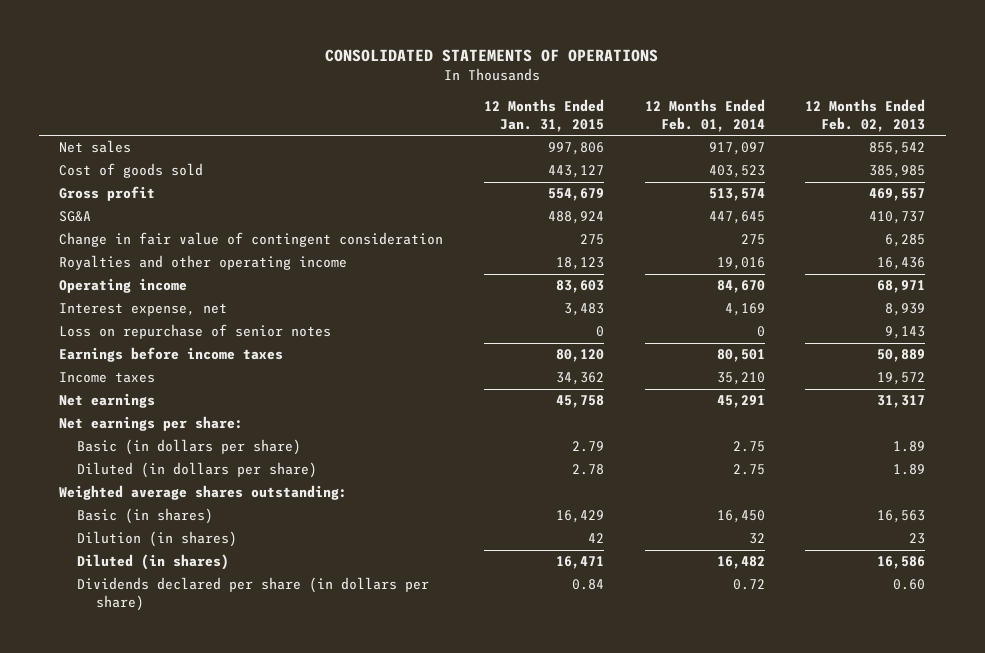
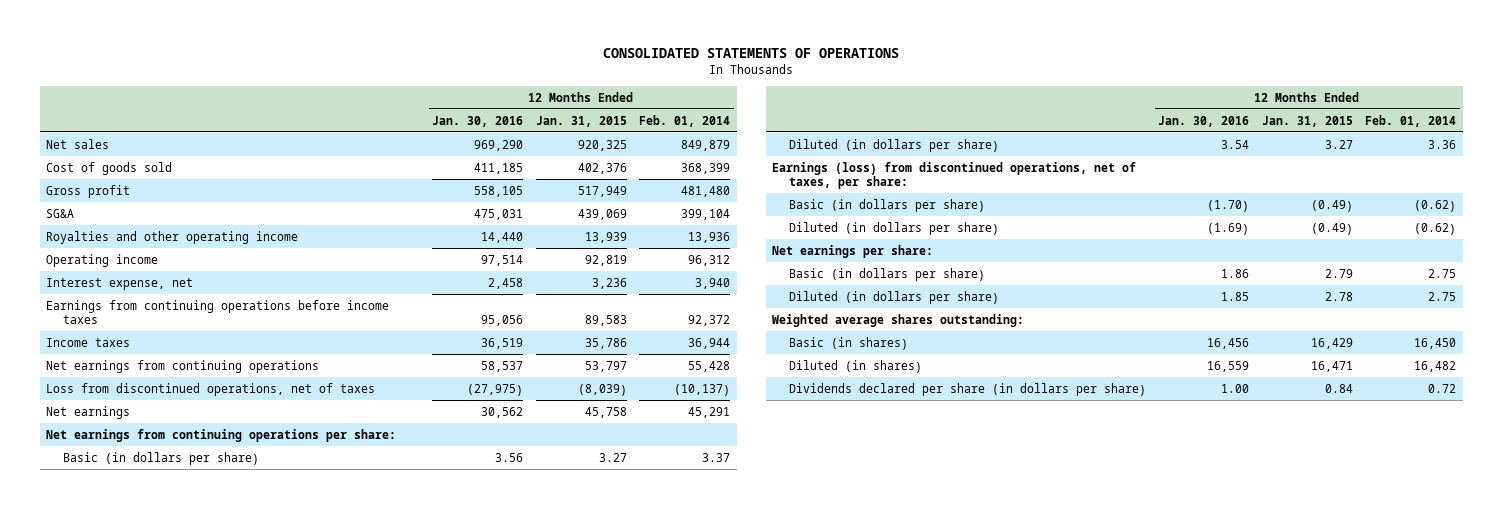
- | 12 Months Ended Jan. 31, 2015 | 12 Months Ended Feb. 01, 2014 | 12 Months Ended Feb. 02, 2013
+ | 12 Months Ended Jan. 30, 2016 | 12 Months Ended Jan. 31, 2015 | 12 Months Ended Feb. 01, 2014
- Net sales | 997,806 | 917,097 | 855,542
- Cost of goods sold | 443,127 | 403,523 | 385,985
- Gross profit | 554,679 | 513,574 | 469,557
- SG&A | 488,924 | 447,645 | 410,737
- Change in fair value of contingent consideration | 275 | 275 | 6,285
- Royalties and other operating income | 18,123 | 19,016 | 16,436
- Operating income | 83,603 | 84,670 | 68,971
- Interest expense, net | 3,483 | 4,169 | 8,939
- Loss on repurchase of senior notes | 0 | 0 | 9,143
- Earnings before income taxes | 80,120 | 80,501 | 50,889
- Income taxes | 34,362 | 35,210 | 19,572
+ Net sales | 969,290 | 920,325 | 849,879
+ Cost of goods sold | 411,185 | 402,376 | 368,399
+ Gross profit | 558,105 | 517,949 | 481,480
+ SG&A | 475,031 | 439,069 | 399,104
+ Royalties and other operating income | 14,440 | 13,939 | 13,936
+ Operating income | 97,514 | 92,819 | 96,312
+ Interest expense, net | 2,458 | 3,236 | 3,940
+ Earnings from continuing operations before income taxes | 95,056 | 89,583 | 92,372
+ Income taxes | 36,519 | 35,786 | 36,944
+ Net earnings from continuing operations | 58,537 | 53,797 | 55,428
+ Loss from discontinued operations, net of taxes | (27,975) | (8,039) | (10,137)
+ Net earnings from continuing operations per share:
+ Basic (in dollars per share) | 3.56 | 3.27 | 3.37
+ Diluted (in dollars per share) | 3.54 | 3.27 | 3.36
+ Earnings (loss) from discontinued operations, net of taxes, per share:
+ Basic (in dollars per share) | (1.70) | (0.49) | (0.62)
+ Diluted (in dollars per share) | (1.69) | (0.49) | (0.62)
- Dilution (in shares) | 42 | 32 | 23

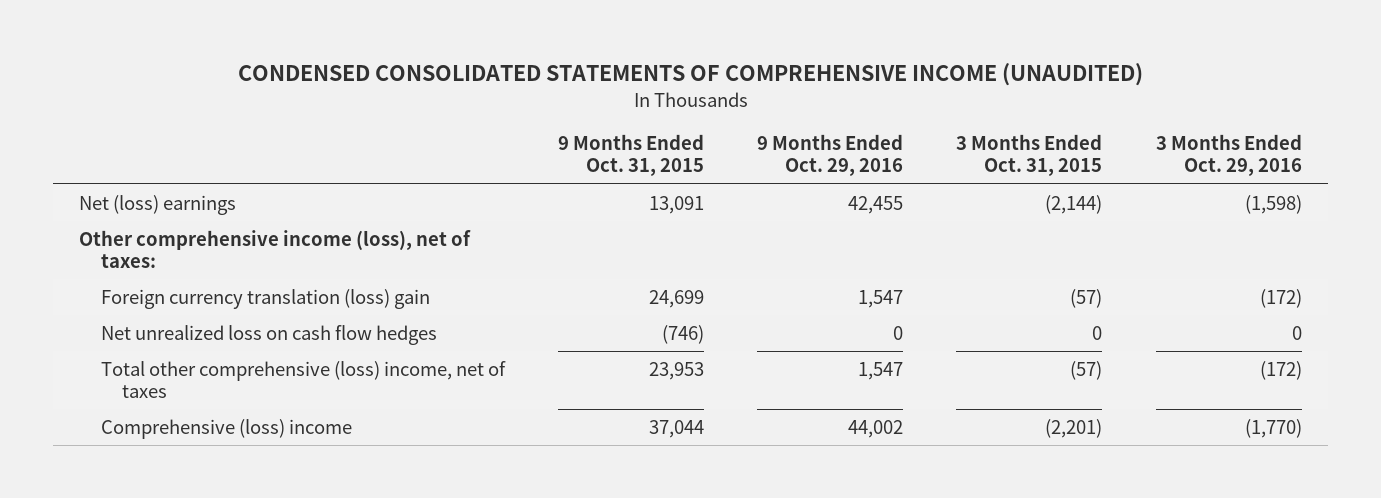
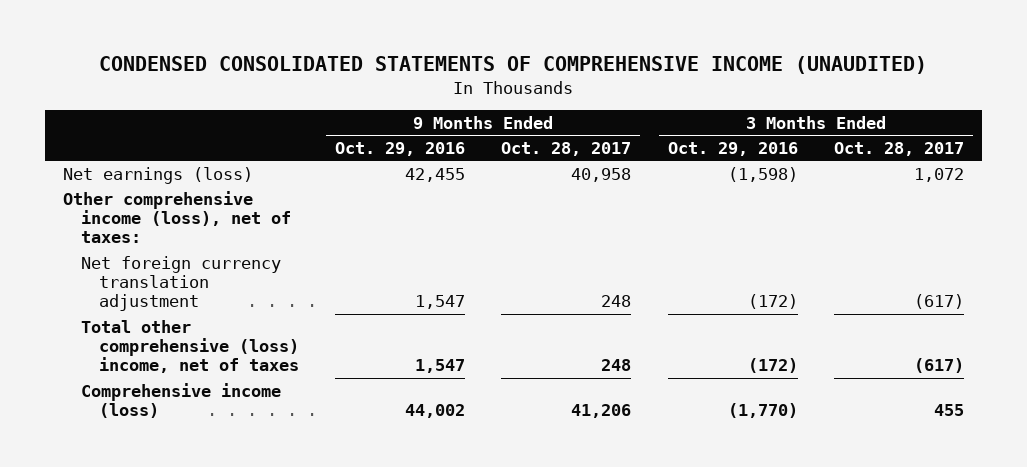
- | 9 Months Ended Oct. 31, 2015 | 9 Months Ended Oct. 29, 2016 | 3 Months Ended Oct. 31, 2015 | 3 Months Ended Oct. 29, 2016
+ | 9 Months Ended Oct. 29, 2016 | 9 Months Ended Oct. 28, 2017 | 3 Months Ended Oct. 29, 2016 | 3 Months Ended Oct. 28, 2017
- Net (loss) earnings | 13,091 | 42,455 | (2,144) | (1,598)
+ Net earnings (loss) | 42,455 | 40,958 | (1,598) | 1,072
- Foreign currency translation (loss) gain | 24,699 | 1,547 | (57) | (172)
- Net unrealized loss on cash flow hedges | (746) | 0 | 0 | 0
+ Net foreign currency translation adjustment | 1,547 | 248 | (172) | (617)
- Comprehensive (loss) income | 37,044 | 44,002 | (2,201) | (1,770)
+ Comprehensive income (loss) | 44,002 | 41,206 | (1,770) | 455

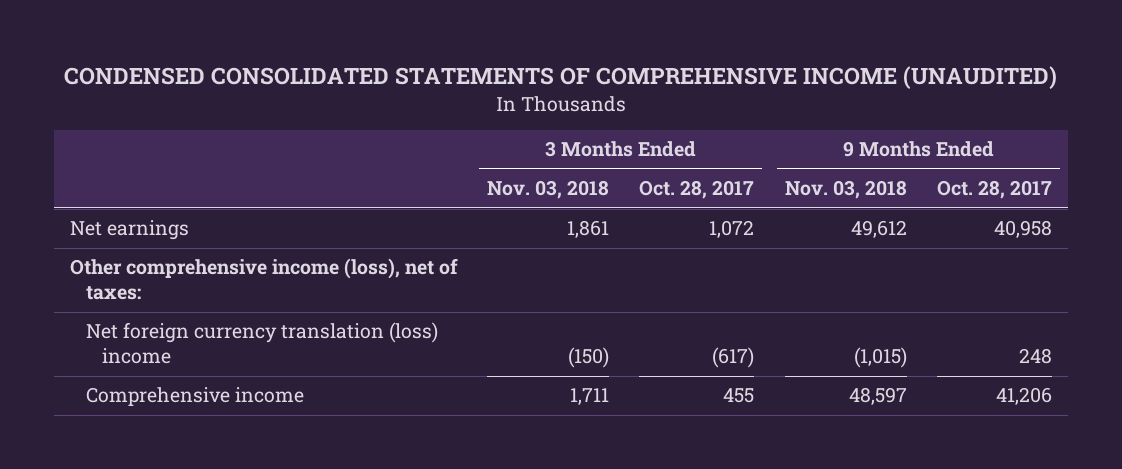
- | 9 Months Ended Oct. 29, 2016 | 9 Months Ended Oct. 28, 2017 | 3 Months Ended Oct. 29, 2016 | 3 Months Ended Oct. 28, 2017
+ | 3 Months Ended Nov. 03, 2018 | 3 Months Ended Oct. 28, 2017 | 9 Months Ended Nov. 03, 2018 | 9 Months Ended Oct. 28, 2017
- Net earnings (loss) | 42,455 | 40,958 | (1,598) | 1,072
+ Net earnings | 1,861 | 1,072 | 49,612 | 40,958
- Net foreign currency translation adjustment | 1,547 | 248 | (172) | (617)
- Total other comprehensive (loss) income, net of taxes | 1,547 | 248 | (172) | (617)
- Comprehensive income (loss) | 44,002 | 41,206 | (1,770) | 455
+ Net foreign currency translation (loss) income | (150) | (617) | (1,015) | 248
+ Comprehensive income | 1,711 | 455 | 48,597 | 41,206

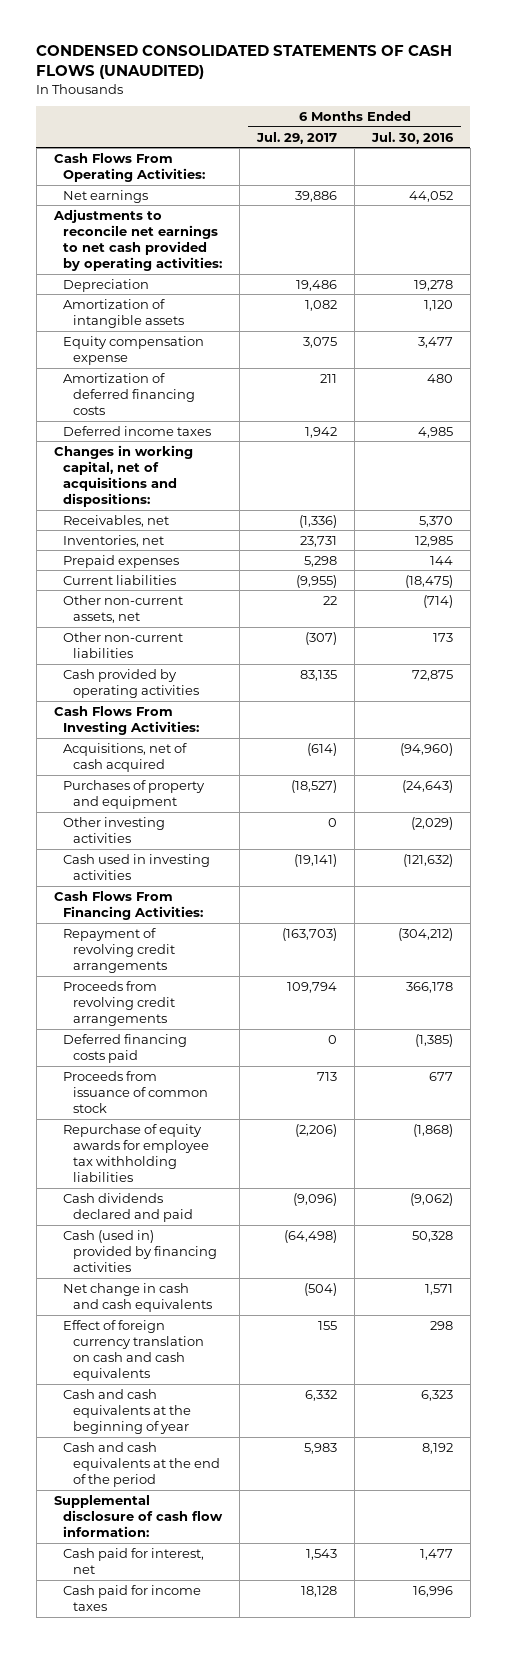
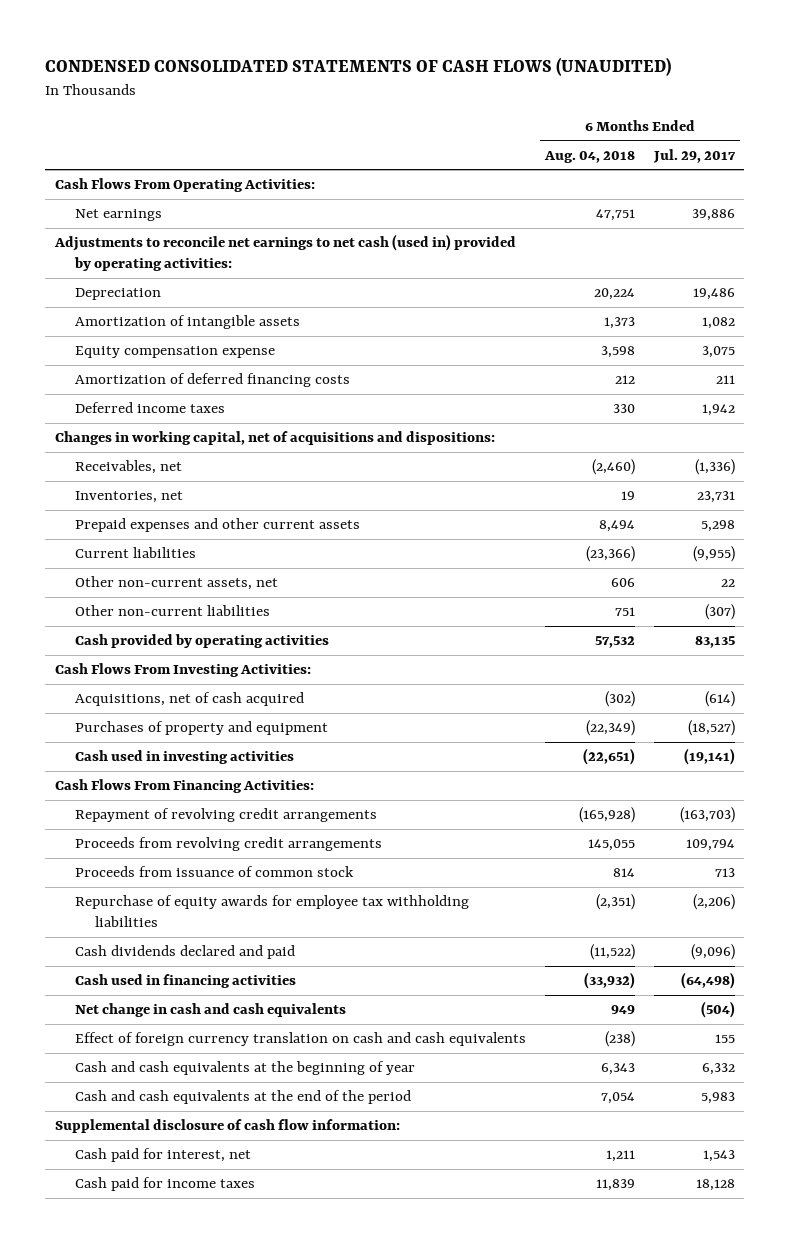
- | 6 Months Ended Jul. 29, 2017 | 6 Months Ended Jul. 30, 2016
+ | 6 Months Ended Aug. 04, 2018 | 6 Months Ended Jul. 29, 2017
- Adjustments to reconcile net earnings to net cash provided by operating activities:
+ Adjustments to reconcile net earnings to net cash (used in) provided by operating activities:
- Prepaid expenses | 5,298 | 144
+ Prepaid expenses and other current assets | 8,494 | 5,298
- Other investing activities | 0 | (2,029)
- Deferred financing costs paid | 0 | (1,385)
- Cash (used in) provided by financing activities | (64,498) | 50,328
+ Cash used in financing activities | (33,932) | (64,498)

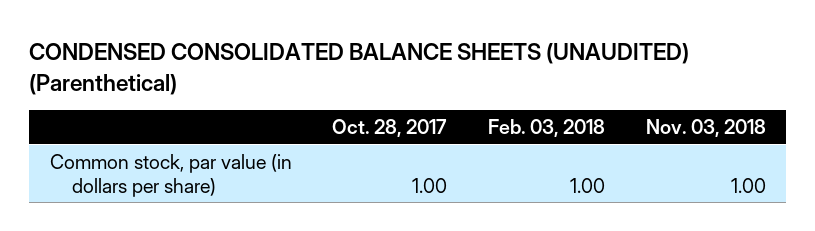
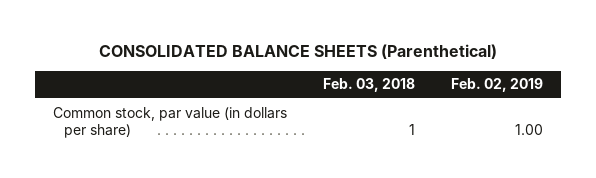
- CONDENSED CONSOLIDATED BALANCE SHEETS (UNAUDITED) (Parenthetical)
+ CONSOLIDATED BALANCE SHEETS (Parenthetical)
- | Oct. 28, 2017 | Feb. 03, 2018 | Nov. 03, 2018
+ | Feb. 03, 2018 | Feb. 02, 2019
- Common stock, par value (in dollars per share) | 1.00 | 1.00 | 1.00
+ Common stock, par value (in dollars per share) | 1 | 1.00

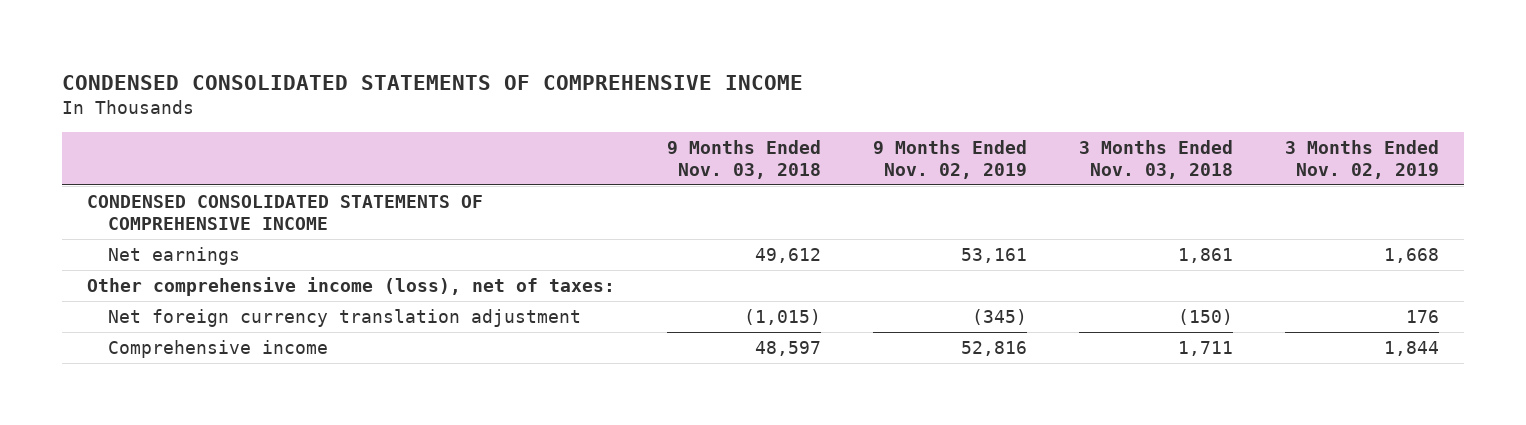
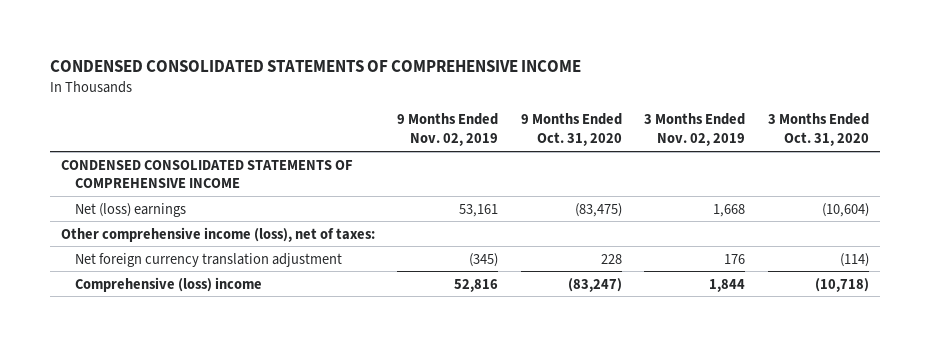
- | 9 Months Ended Nov. 03, 2018 | 9 Months Ended Nov. 02, 2019 | 3 Months Ended Nov. 03, 2018 | 3 Months Ended Nov. 02, 2019
+ | 9 Months Ended Nov. 02, 2019 | 9 Months Ended Oct. 31, 2020 | 3 Months Ended Nov. 02, 2019 | 3 Months Ended Oct. 31, 2020
- Net earnings | 49,612 | 53,161 | 1,861 | 1,668
+ Net (loss) earnings | 53,161 | (83,475) | 1,668 | (10,604)
- Comprehensive income | 48,597 | 52,816 | 1,711 | 1,844
+ Comprehensive (loss) income | 52,816 | (83,247) | 1,844 | (10,718)

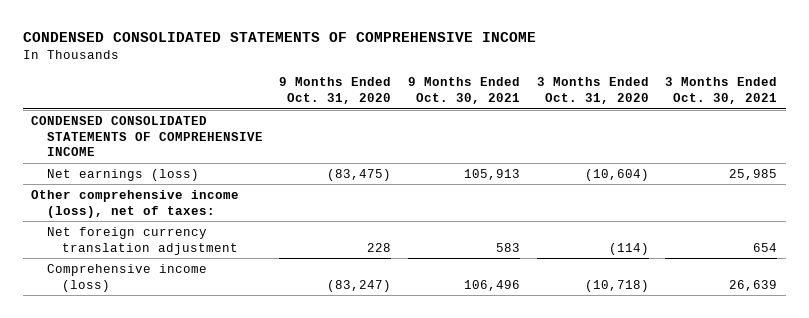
- | 9 Months Ended Nov. 02, 2019 | 9 Months Ended Oct. 31, 2020 | 3 Months Ended Nov. 02, 2019 | 3 Months Ended Oct. 31, 2020
+ | 9 Months Ended Oct. 31, 2020 | 9 Months Ended Oct. 30, 2021 | 3 Months Ended Oct. 31, 2020 | 3 Months Ended Oct. 30, 2021
- Net (loss) earnings | 53,161 | (83,475) | 1,668 | (10,604)
+ Net earnings (loss) | (83,475) | 105,913 | (10,604) | 25,985
- Comprehensive (loss) income | 52,816 | (83,247) | 1,844 | (10,718)
+ Comprehensive income (loss) | (83,247) | 106,496 | (10,718) | 26,639

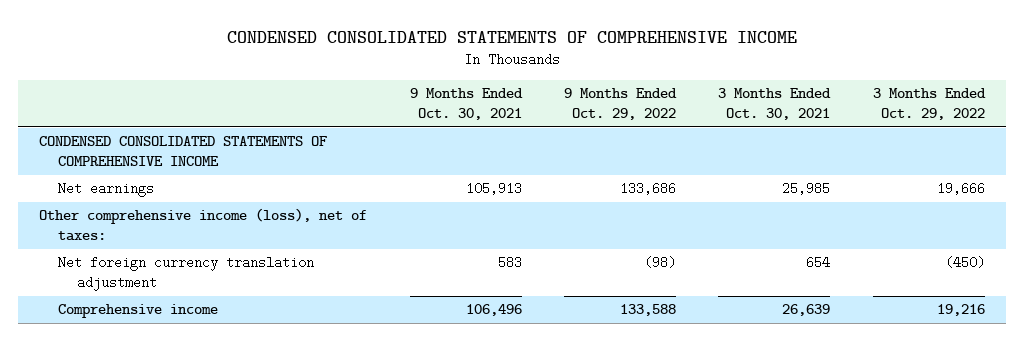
- | 9 Months Ended Oct. 31, 2020 | 9 Months Ended Oct. 30, 2021 | 3 Months Ended Oct. 31, 2020 | 3 Months Ended Oct. 30, 2021
+ | 9 Months Ended Oct. 30, 2021 | 9 Months Ended Oct. 29, 2022 | 3 Months Ended Oct. 30, 2021 | 3 Months Ended Oct. 29, 2022
- Net earnings (loss) | (83,475) | 105,913 | (10,604) | 25,985
+ Net earnings | 105,913 | 133,686 | 25,985 | 19,666
- Comprehensive income (loss) | (83,247) | 106,496 | (10,718) | 26,639
+ Comprehensive income | 106,496 | 133,588 | 26,639 | 19,216

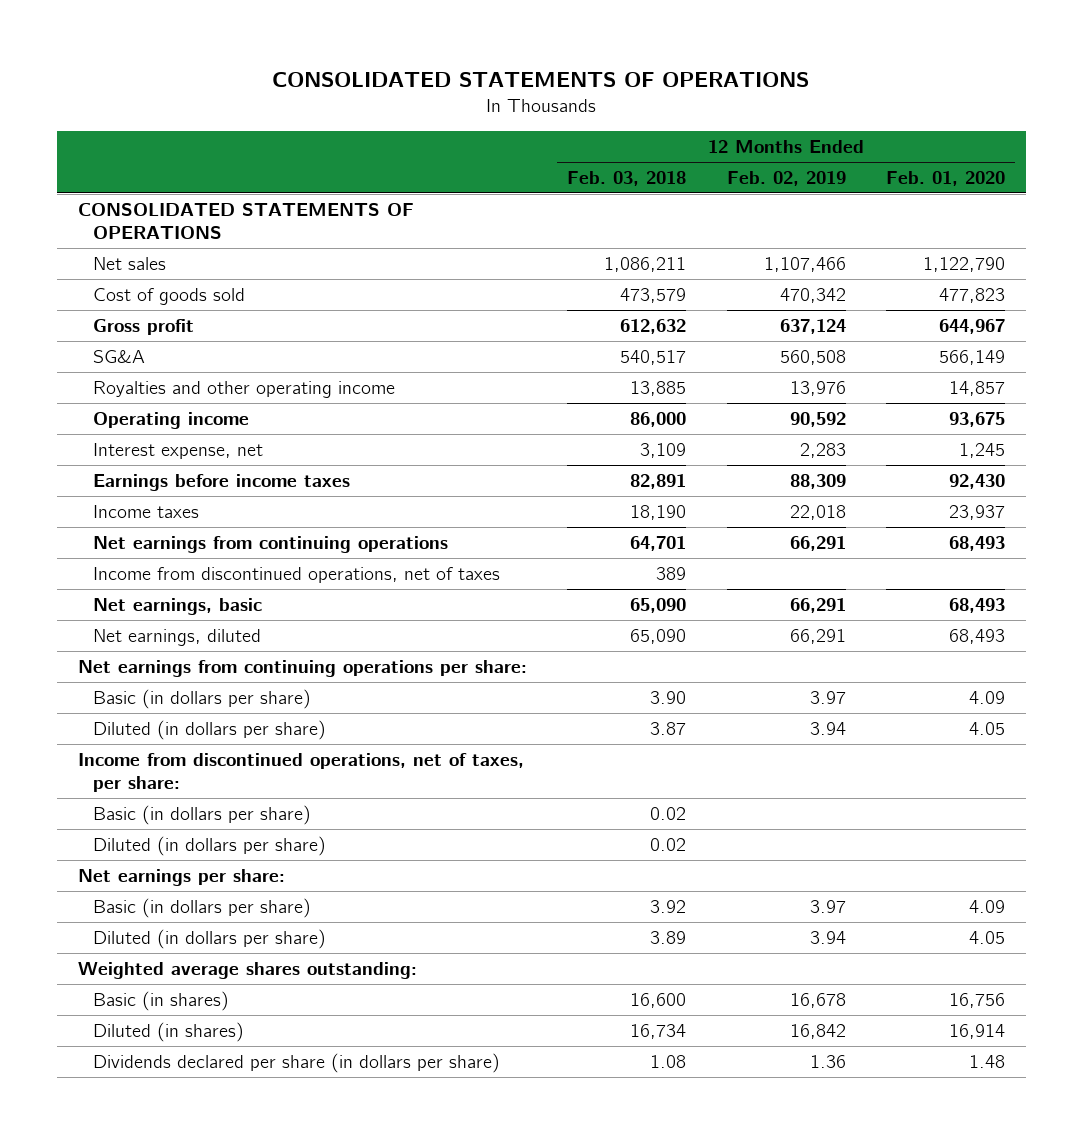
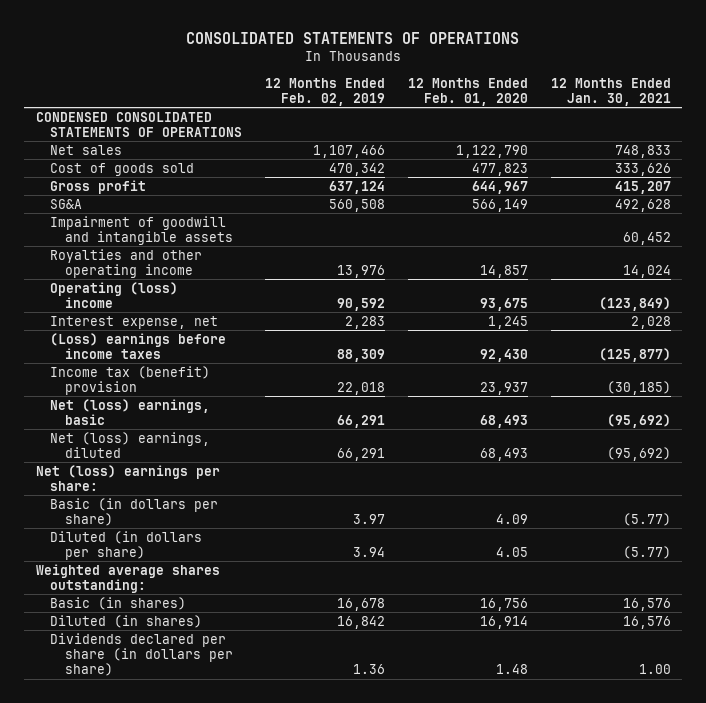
- | 12 Months Ended Feb. 03, 2018 | 12 Months Ended Feb. 02, 2019 | 12 Months Ended Feb. 01, 2020
+ | 12 Months Ended Feb. 02, 2019 | 12 Months Ended Feb. 01, 2020 | 12 Months Ended Jan. 30, 2021
- CONSOLIDATED STATEMENTS OF OPERATIONS
+ CONDENSED CONSOLIDATED STATEMENTS OF OPERATIONS
+ Impairment of goodwill and intangible assets | | | 60,452
- Operating income | 86,000 | 90,592 | 93,675
+ Operating (loss) income | 90,592 | 93,675 | (123,849)
- Earnings before income taxes | 82,891 | 88,309 | 92,430
- Income taxes | 18,190 | 22,018 | 23,937
- Net earnings from continuing operations | 64,701 | 66,291 | 68,493
- Income from discontinued operations, net of taxes | 389 | |
- Net earnings, basic | 65,090 | 66,291 | 68,493
- Net earnings, diluted | 65,090 | 66,291 | 68,493
- Net earnings from continuing operations per share:
- Basic (in dollars per share) | 3.90 | 3.97 | 4.09
- Diluted (in dollars per share) | 3.87 | 3.94 | 4.05
- Income from discontinued operations, net of taxes, per share:
- Basic (in dollars per share) | 0.02 | |
- Diluted (in dollars per share) | 0.02 | |
- Net earnings per share:
+ (Loss) earnings before income taxes | 88,309 | 92,430 | (125,877)
+ Income tax (benefit) provision | 22,018 | 23,937 | (30,185)
+ Net (loss) earnings, basic | 66,291 | 68,493 | (95,692)
+ Net (loss) earnings, diluted | 66,291 | 68,493 | (95,692)
+ Net (loss) earnings per share:

